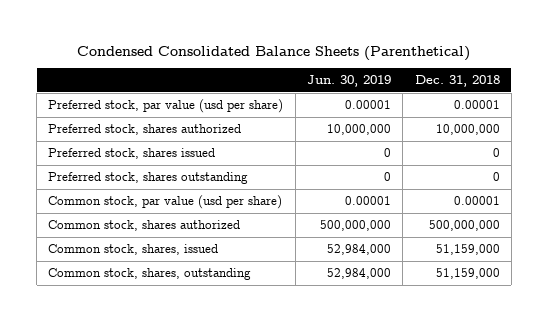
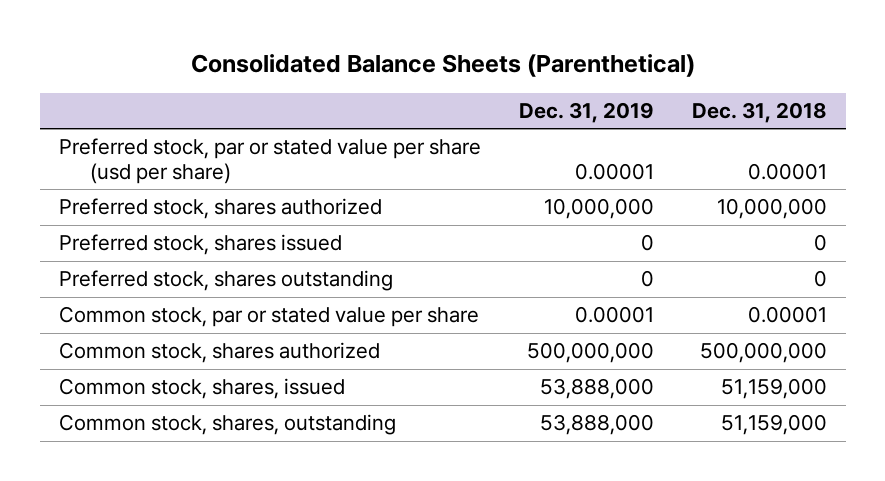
- Condensed Consolidated Balance Sheets (Parenthetical)
+ Consolidated Balance Sheets (Parenthetical)
- | Jun. 30, 2019 | Dec. 31, 2018
+ | Dec. 31, 2019 | Dec. 31, 2018
- Preferred stock, par value (usd per share) | 0.00001 | 0.00001
+ Preferred stock, par or stated value per share (usd per share) | 0.00001 | 0.00001
- Common stock, par value (usd per share) | 0.00001 | 0.00001
+ Common stock, par or stated value per share | 0.00001 | 0.00001

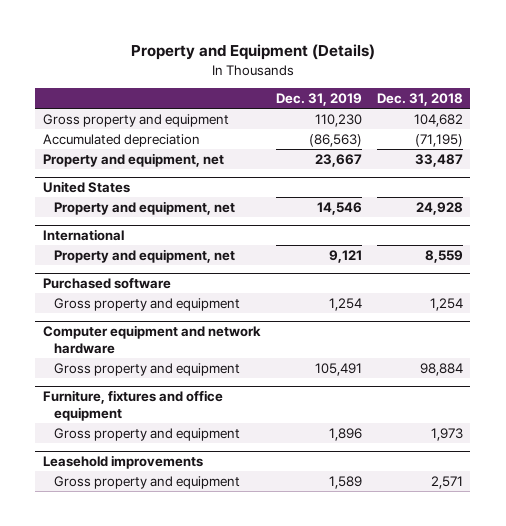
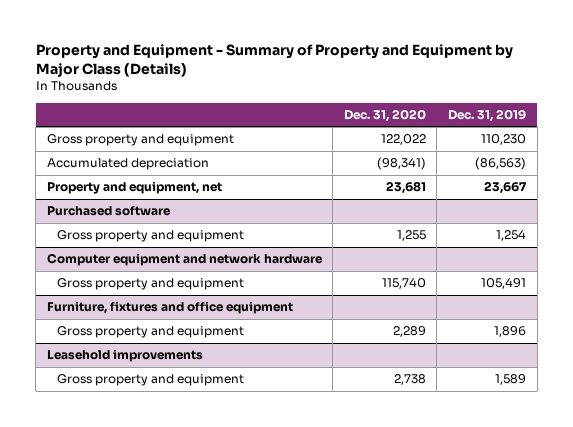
- Property and Equipment (Details)
+ Property and Equipment - Summary of Property and Equipment by Major Class (Details)
- | Dec. 31, 2019 | Dec. 31, 2018
+ | Dec. 31, 2020 | Dec. 31, 2019
- United States
- Property and equipment, net | 14,546 | 24,928
- International
- Property and equipment, net | 9,121 | 8,559

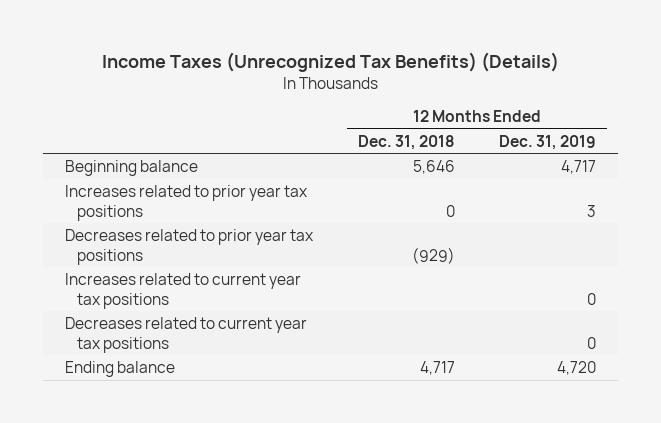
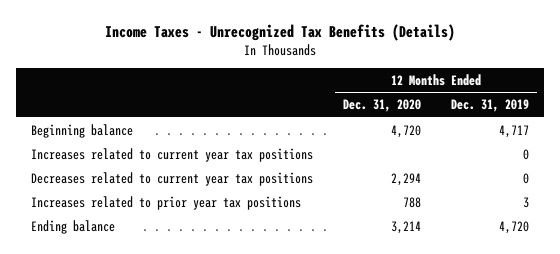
- Income Taxes (Unrecognized Tax Benefits) (Details)
+ Income Taxes - Unrecognized Tax Benefits (Details)
- | 12 Months Ended Dec. 31, 2018 | 12 Months Ended Dec. 31, 2019
+ | 12 Months Ended Dec. 31, 2020 | 12 Months Ended Dec. 31, 2019
- Decreases related to prior year tax positions | (929) |
moved down: Increases related to prior year tax positions | 788 | 3

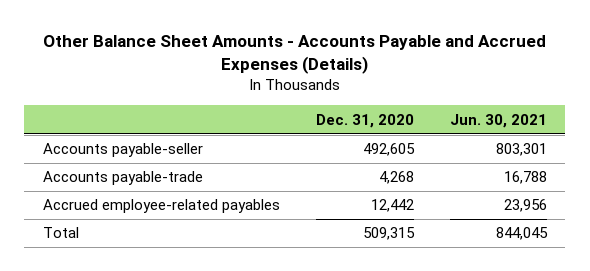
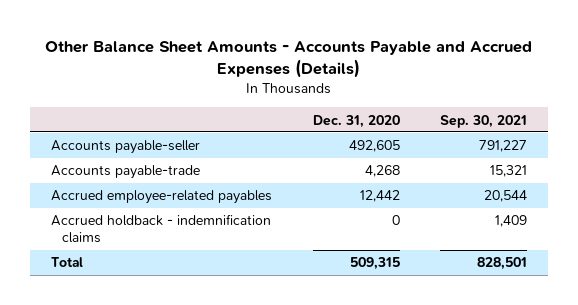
- | Dec. 31, 2020 | Jun. 30, 2021
+ | Dec. 31, 2020 | Sep. 30, 2021
+ Accrued holdback - indemnification claims | 0 | 1,409

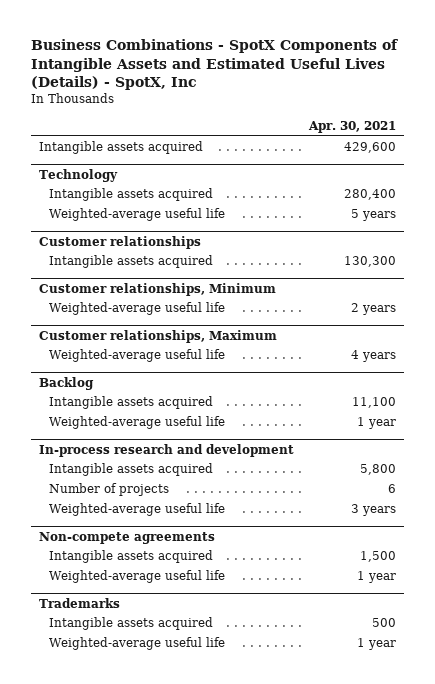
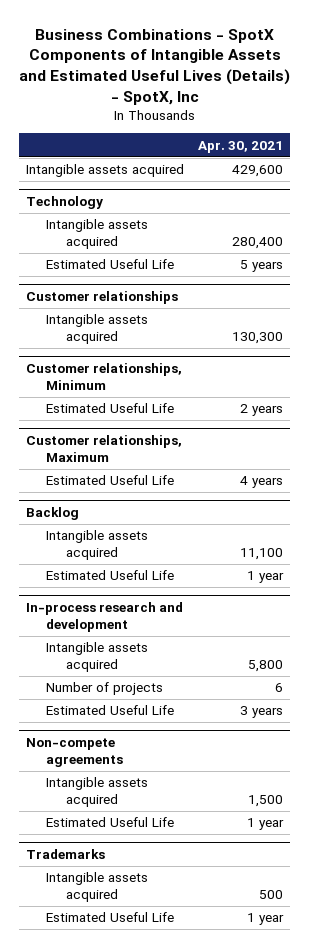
@ Technology
- Weighted-average useful life | 5 years
+ Estimated Useful Life | 5 years
@ Customer relationships, Minimum
- Weighted-average useful life | 2 years
+ Estimated Useful Life | 2 years
@ Customer relationships, Maximum
- Weighted-average useful life | 4 years
+ Estimated Useful Life | 4 years
@ Backlog
- Weighted-average useful life | 1 year
+ Estimated Useful Life | 1 year
@ In-process research and development
- Weighted-average useful life | 3 years
+ Estimated Useful Life | 3 years
@ Non-compete agreements
- Weighted-average useful life | 1 year
+ Estimated Useful Life | 1 year
@ Trademarks
- Weighted-average useful life | 1 year
+ Estimated Useful Life | 1 year

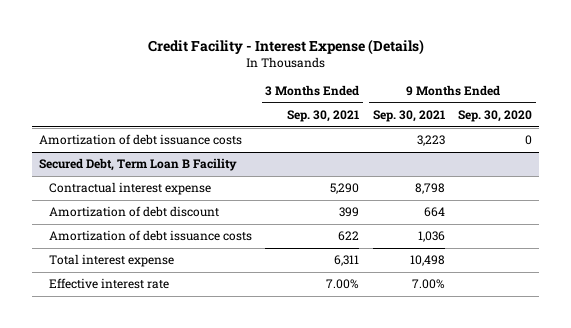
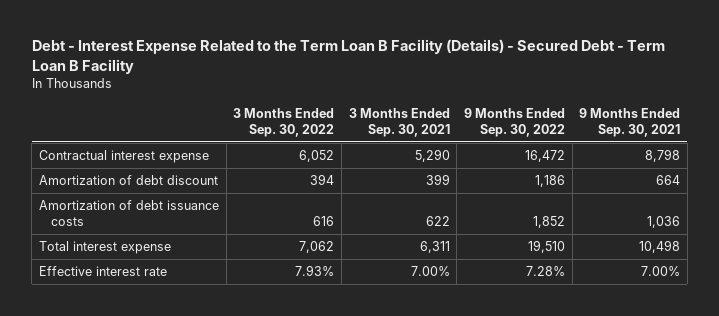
- Credit Facility - Interest Expense (Details)
+ Debt - Interest Expense Related to the Term Loan B Facility (Details) - Secured Debt - Term Loan B Facility
- | 3 Months Ended Sep. 30, 2021 | 9 Months Ended Sep. 30, 2021 | 9 Months Ended Sep. 30, 2020
+ | 3 Months Ended Sep. 30, 2022 | 3 Months Ended Sep. 30, 2021 | 9 Months Ended Sep. 30, 2022 | 9 Months Ended Sep. 30, 2021
- Amortization of debt issuance costs | | 3,223 | 0
- Secured Debt, Term Loan B Facility

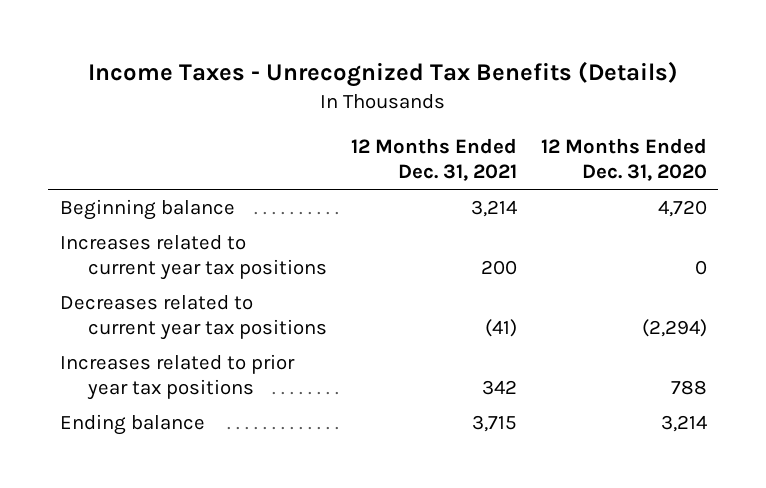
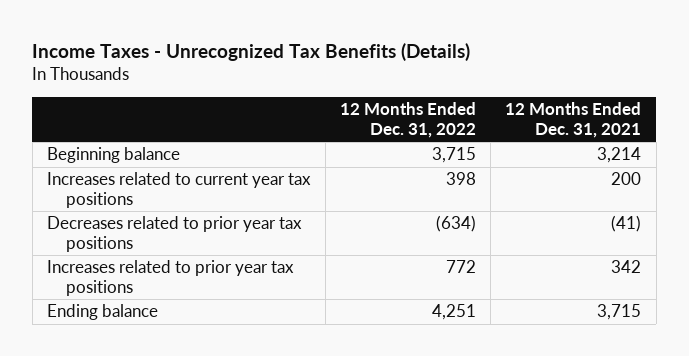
- | 12 Months Ended Dec. 31, 2021 | 12 Months Ended Dec. 31, 2020
+ | 12 Months Ended Dec. 31, 2022 | 12 Months Ended Dec. 31, 2021
- Decreases related to current year tax positions | (41) | (2,294)
+ Decreases related to prior year tax positions | (634) | (41)

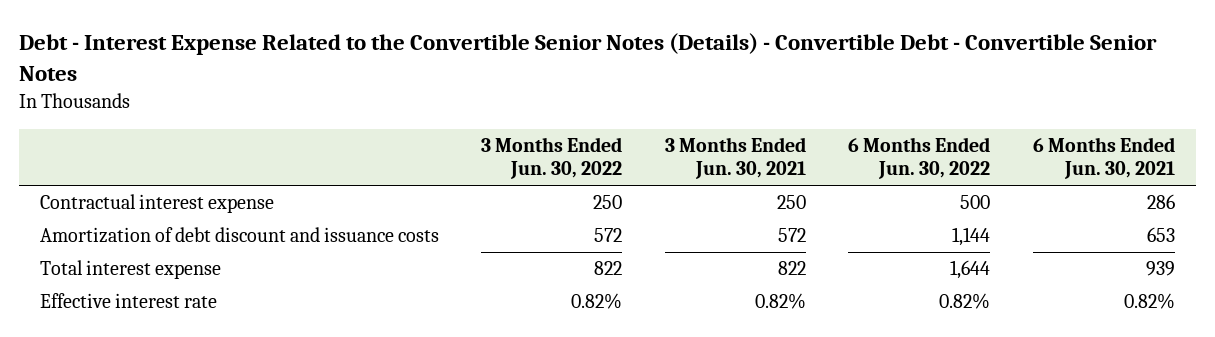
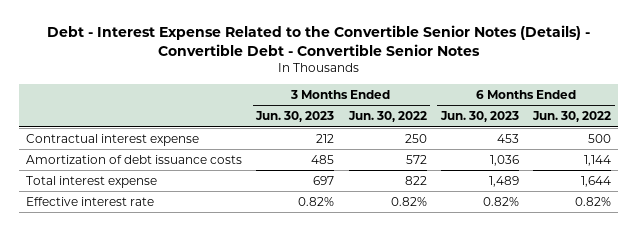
- | 3 Months Ended Jun. 30, 2022 | 3 Months Ended Jun. 30, 2021 | 6 Months Ended Jun. 30, 2022 | 6 Months Ended Jun. 30, 2021
+ | 3 Months Ended Jun. 30, 2023 | 3 Months Ended Jun. 30, 2022 | 6 Months Ended Jun. 30, 2023 | 6 Months Ended Jun. 30, 2022
- Amortization of debt discount and issuance costs | 572 | 572 | 1,144 | 653
+ Amortization of debt issuance costs | 485 | 572 | 1,036 | 1,144

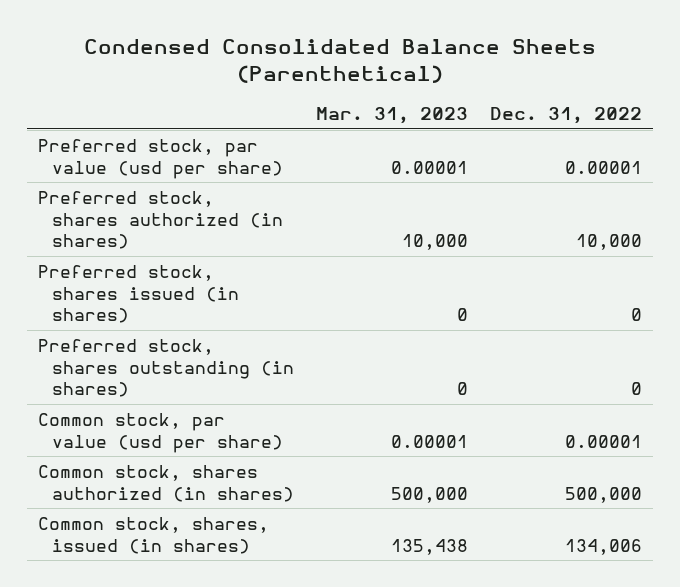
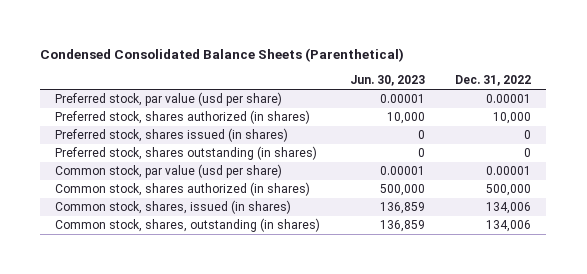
- | Mar. 31, 2023 | Dec. 31, 2022
+ | Jun. 30, 2023 | Dec. 31, 2022
+ Common stock, shares, outstanding (in shares) | 136,859 | 134,006

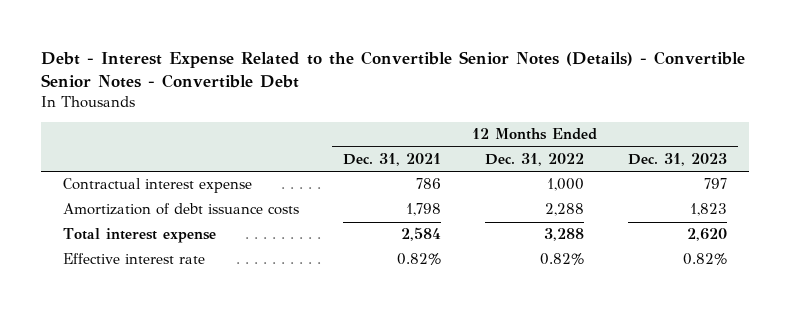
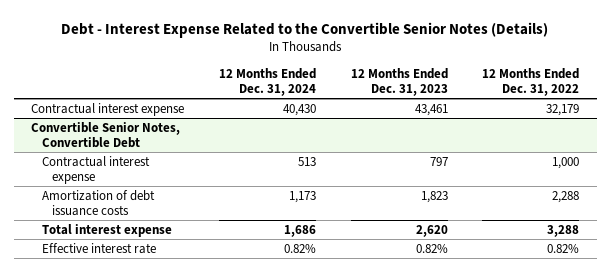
- Debt - Interest Expense Related to the Convertible Senior Notes (Details) - Convertible Senior Notes - Convertible Debt
+ Debt - Interest Expense Related to the Convertible Senior Notes (Details)
- | 12 Months Ended Dec. 31, 2021 | 12 Months Ended Dec. 31, 2022 | 12 Months Ended Dec. 31, 2023
+ | 12 Months Ended Dec. 31, 2024 | 12 Months Ended Dec. 31, 2023 | 12 Months Ended Dec. 31, 2022
+ Contractual interest expense | 40,430 | 43,461 | 32,179
+ Convertible Senior Notes, Convertible Debt

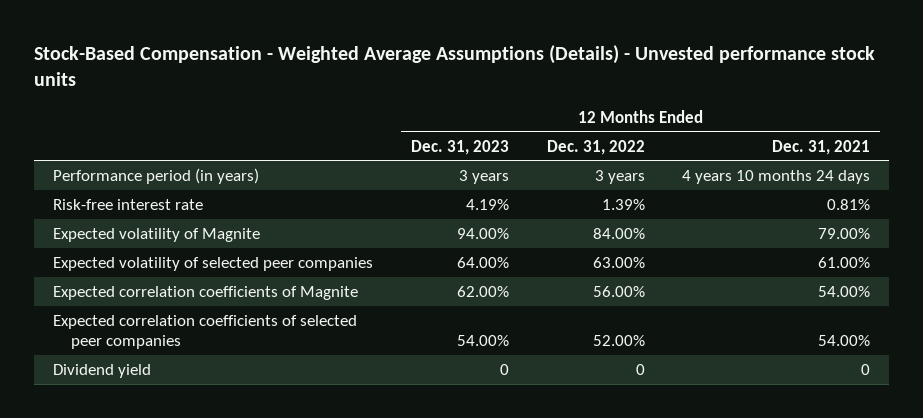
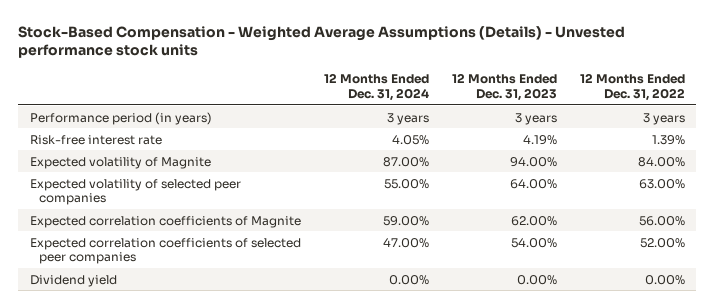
- | 12 Months Ended Dec. 31, 2023 | 12 Months Ended Dec. 31, 2022 | 12 Months Ended Dec. 31, 2021
+ | 12 Months Ended Dec. 31, 2024 | 12 Months Ended Dec. 31, 2023 | 12 Months Ended Dec. 31, 2022
- Dividend yield | 0 | 0 | 0
+ Dividend yield | 0.00% | 0.00% | 0.00%

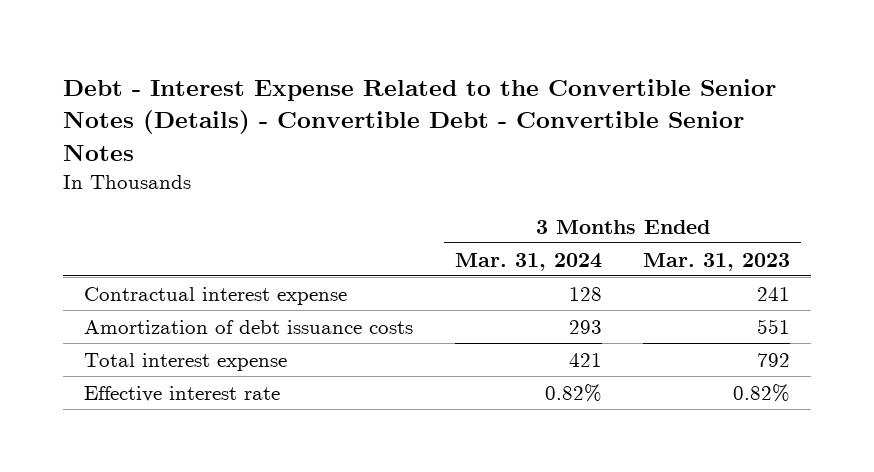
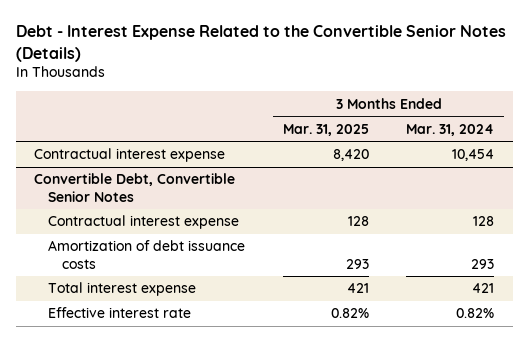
- Debt - Interest Expense Related to the Convertible Senior Notes (Details) - Convertible Debt - Convertible Senior Notes
+ Debt - Interest Expense Related to the Convertible Senior Notes (Details)
- | 3 Months Ended Mar. 31, 2024 | 3 Months Ended Mar. 31, 2023
+ | 3 Months Ended Mar. 31, 2025 | 3 Months Ended Mar. 31, 2024
+ Contractual interest expense | 8,420 | 10,454
+ Convertible Debt, Convertible Senior Notes

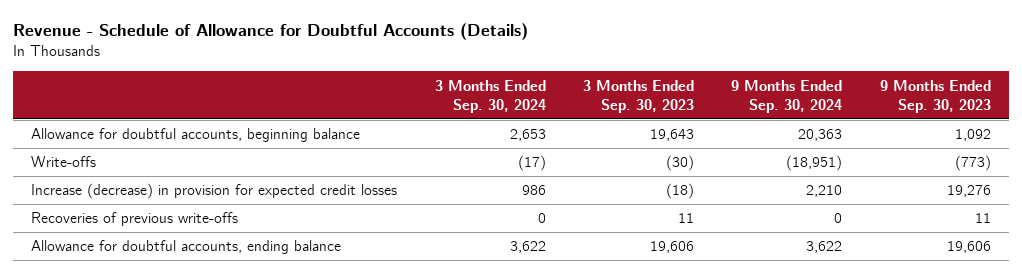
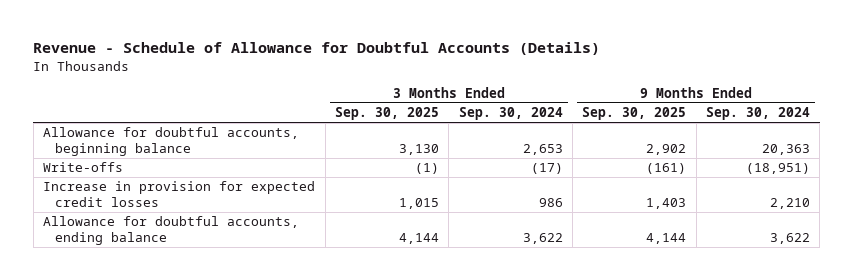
- | 3 Months Ended Sep. 30, 2024 | 3 Months Ended Sep. 30, 2023 | 9 Months Ended Sep. 30, 2024 | 9 Months Ended Sep. 30, 2023
+ | 3 Months Ended Sep. 30, 2025 | 3 Months Ended Sep. 30, 2024 | 9 Months Ended Sep. 30, 2025 | 9 Months Ended Sep. 30, 2024
- Increase (decrease) in provision for expected credit losses | 986 | (18) | 2,210 | 19,276
- Recoveries of previous write-offs | 0 | 11 | 0 | 11
+ Increase in provision for expected credit losses | 1,015 | 986 | 1,403 | 2,210

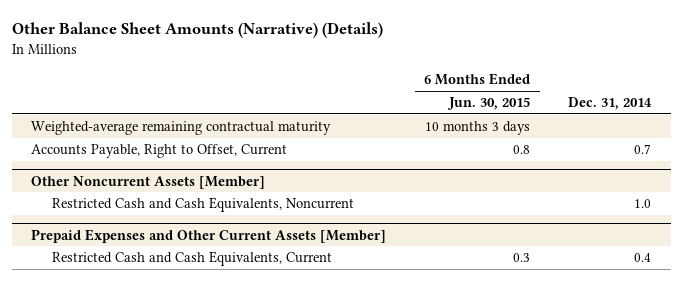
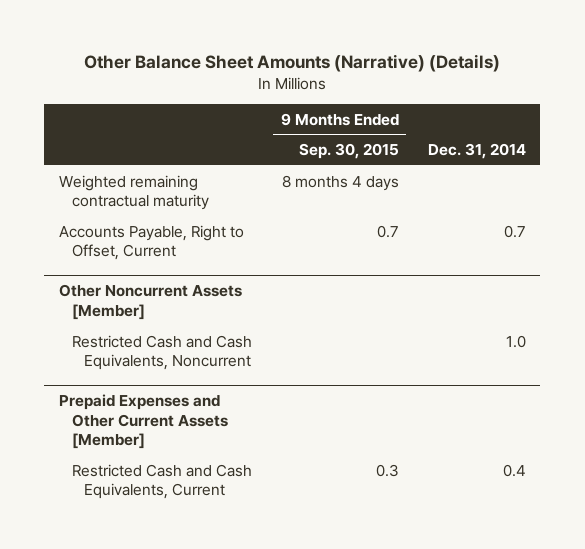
- | 6 Months Ended Jun. 30, 2015 | Dec. 31, 2014
+ | 9 Months Ended Sep. 30, 2015 | Dec. 31, 2014
- Weighted-average remaining contractual maturity | 10 months 3 days |
+ Weighted remaining contractual maturity | 8 months 4 days |

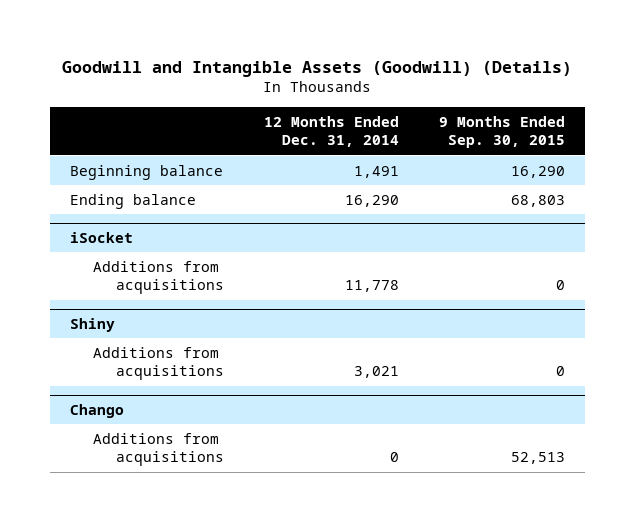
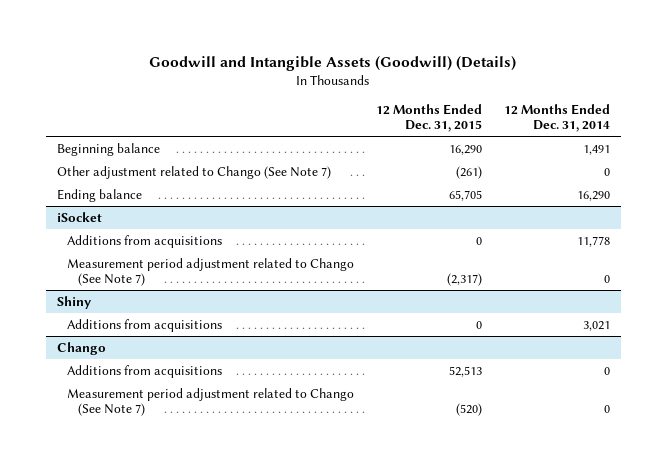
- | 12 Months Ended Dec. 31, 2014 | 9 Months Ended Sep. 30, 2015
+ | 12 Months Ended Dec. 31, 2015 | 12 Months Ended Dec. 31, 2014
+ Other adjustment related to Chango (See Note 7) | (261) | 0
@ iSocket
+ Measurement period adjustment related to Chango (See Note 7) | (2,317) | 0
@ Chango
+ Measurement period adjustment related to Chango (See Note 7) | (520) | 0

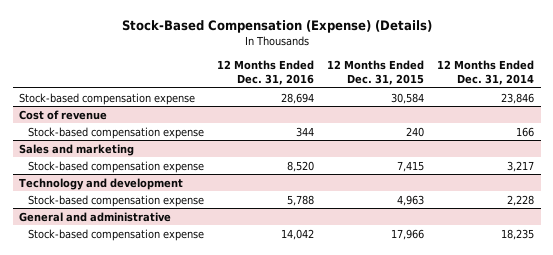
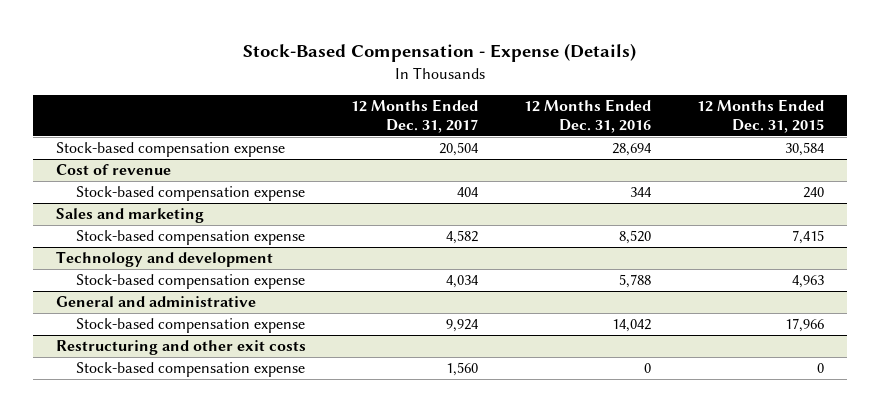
- Stock-Based Compensation (Expense) (Details)
+ Stock-Based Compensation - Expense (Details)
- | 12 Months Ended Dec. 31, 2016 | 12 Months Ended Dec. 31, 2015 | 12 Months Ended Dec. 31, 2014
+ | 12 Months Ended Dec. 31, 2017 | 12 Months Ended Dec. 31, 2016 | 12 Months Ended Dec. 31, 2015
+ Restructuring and other exit costs
+ Stock-based compensation expense | 1,560 | 0 | 0

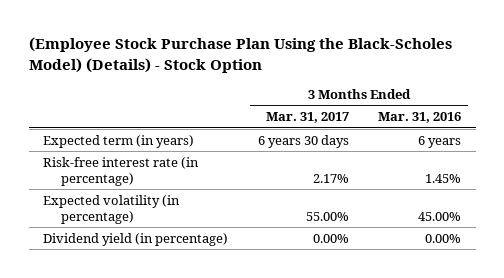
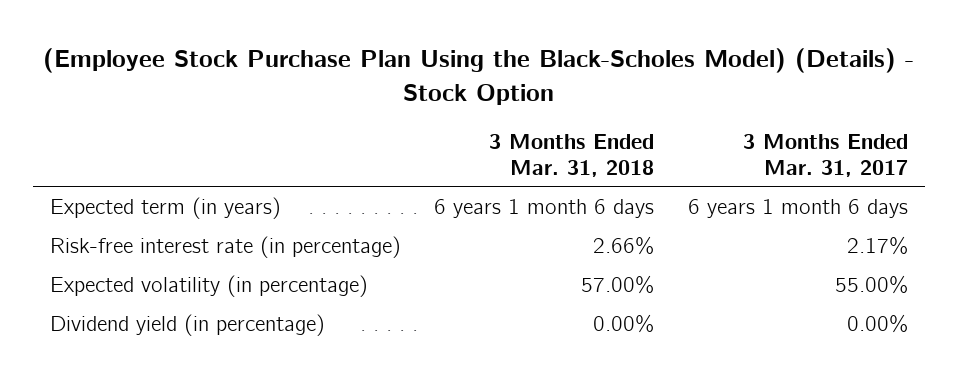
- | 3 Months Ended Mar. 31, 2017 | 3 Months Ended Mar. 31, 2016
+ | 3 Months Ended Mar. 31, 2018 | 3 Months Ended Mar. 31, 2017
- Expected term (in years) | 6 years 30 days | 6 years
+ Expected term (in years) | 6 years 1 month 6 days | 6 years 1 month 6 days

